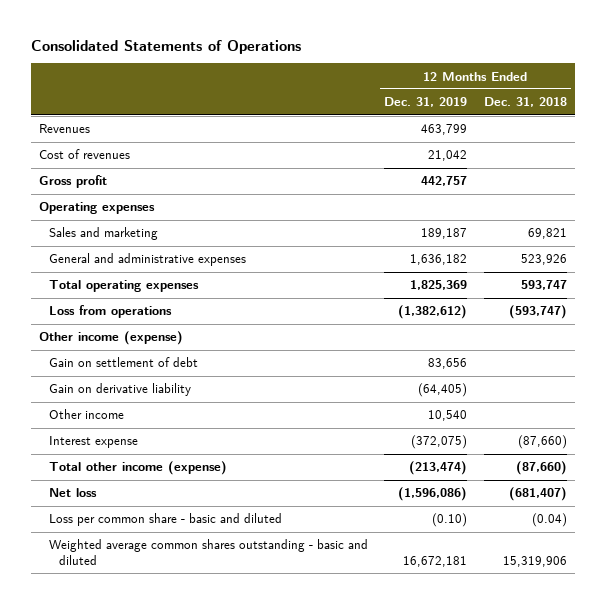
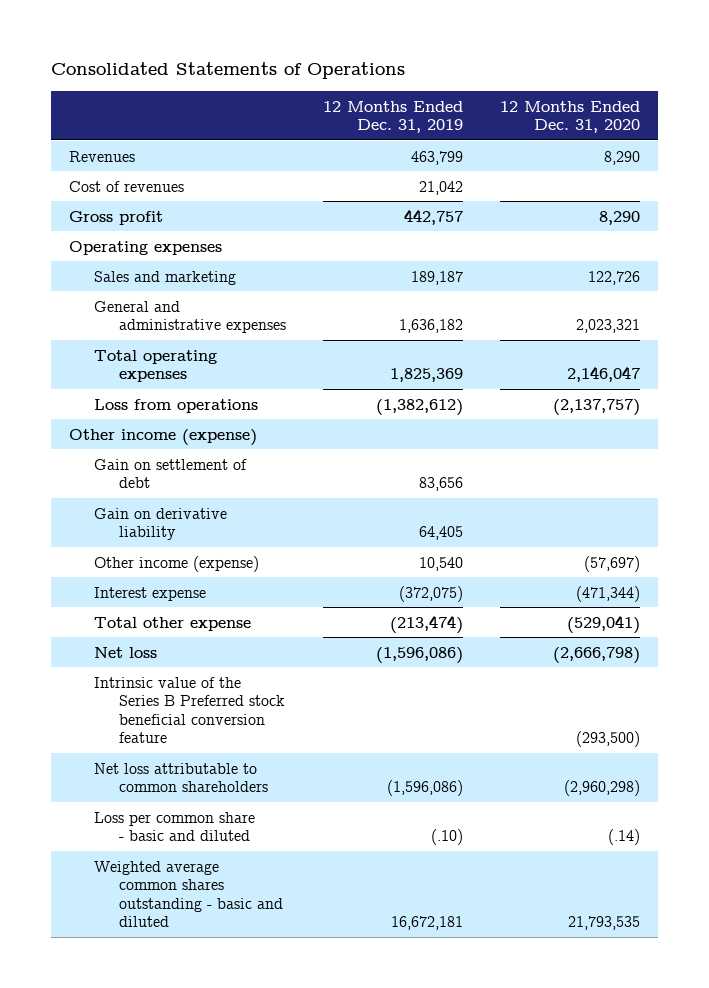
- | 12 Months Ended Dec. 31, 2019 | 12 Months Ended Dec. 31, 2018
+ | 12 Months Ended Dec. 31, 2019 | 12 Months Ended Dec. 31, 2020
- Gain on derivative liability | (64,405) |
- Other income | 10,540 |
+ Gain on derivative liability | 64,405 |
+ Other income (expense) | 10,540 | (57,697)
- Total other income (expense) | (213,474) | (87,660)
+ Total other expense | (213,474) | (529,041)
- Loss per common share - basic and diluted | (0.10) | (0.04)
+ Intrinsic value of the Series B Preferred stock beneficial conversion feature | | (293,500)
+ Net loss attributable to common shareholders | (1,596,086) | (2,960,298)
+ Loss per common share - basic and diluted | (.10) | (.14)

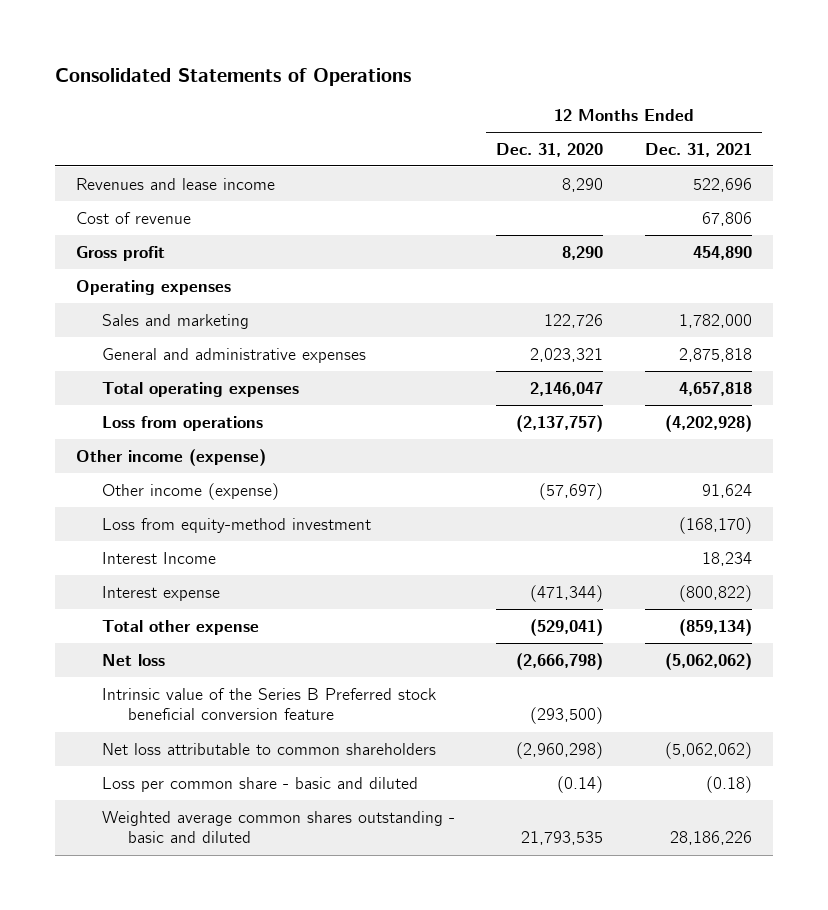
- | 12 Months Ended Dec. 31, 2019 | 12 Months Ended Dec. 31, 2020
+ | 12 Months Ended Dec. 31, 2020 | 12 Months Ended Dec. 31, 2021
- Revenues | 463,799 | 8,290
- Cost of revenues | 21,042 |
+ Revenues and lease income | 8,290 | 522,696
+ Cost of revenue | | 67,806
- Gain on settlement of debt | 83,656 |
- Gain on derivative liability | 64,405 |
+ Loss from equity-method investment | | (168,170)
+ Interest Income | | 18,234
- Loss per common share - basic and diluted | (.10) | (.14)
+ Loss per common share - basic and diluted | (0.14) | (0.18)

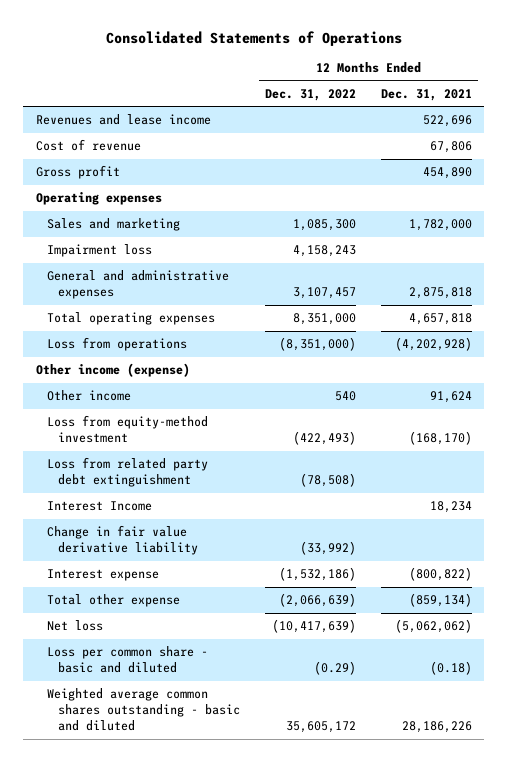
- | 12 Months Ended Dec. 31, 2020 | 12 Months Ended Dec. 31, 2021
+ | 12 Months Ended Dec. 31, 2022 | 12 Months Ended Dec. 31, 2021
+ Impairment loss | 4,158,243 |
- Other income (expense) | (57,697) | 91,624
+ Other income | 540 | 91,624
+ Loss from related party debt extinguishment | (78,508) |
+ Change in fair value derivative liability | (33,992) |
- Intrinsic value of the Series B Preferred stock beneficial conversion feature | (293,500) |
- Net loss attributable to common shareholders | (2,960,298) | (5,062,062)

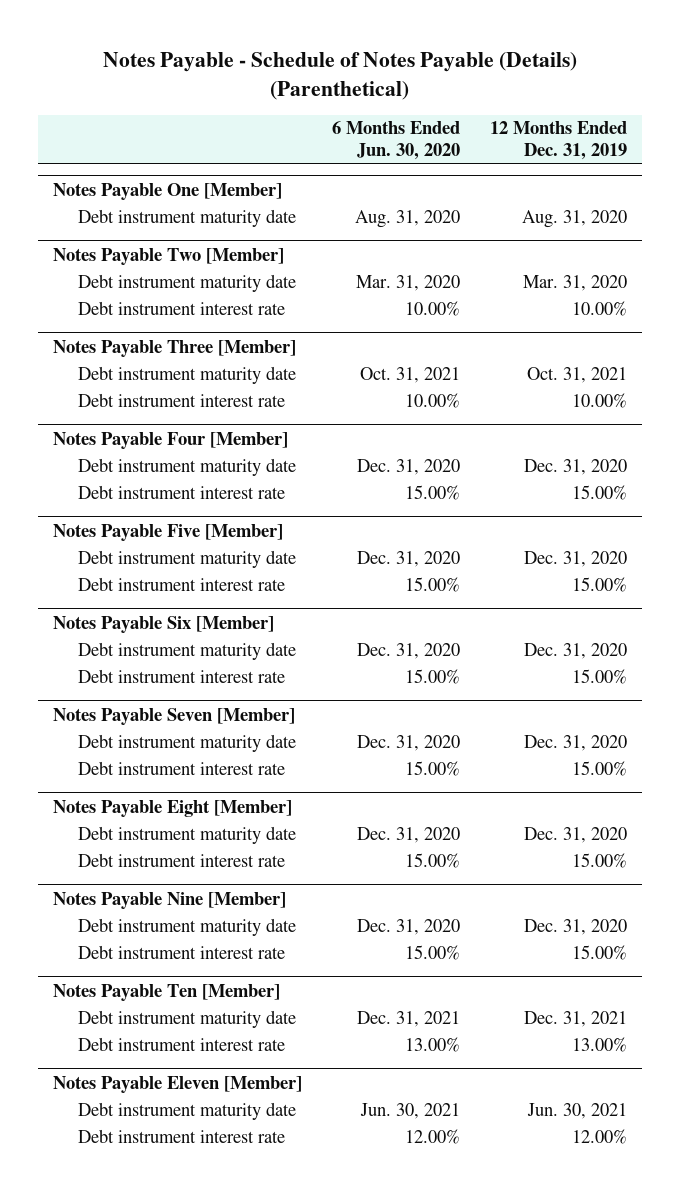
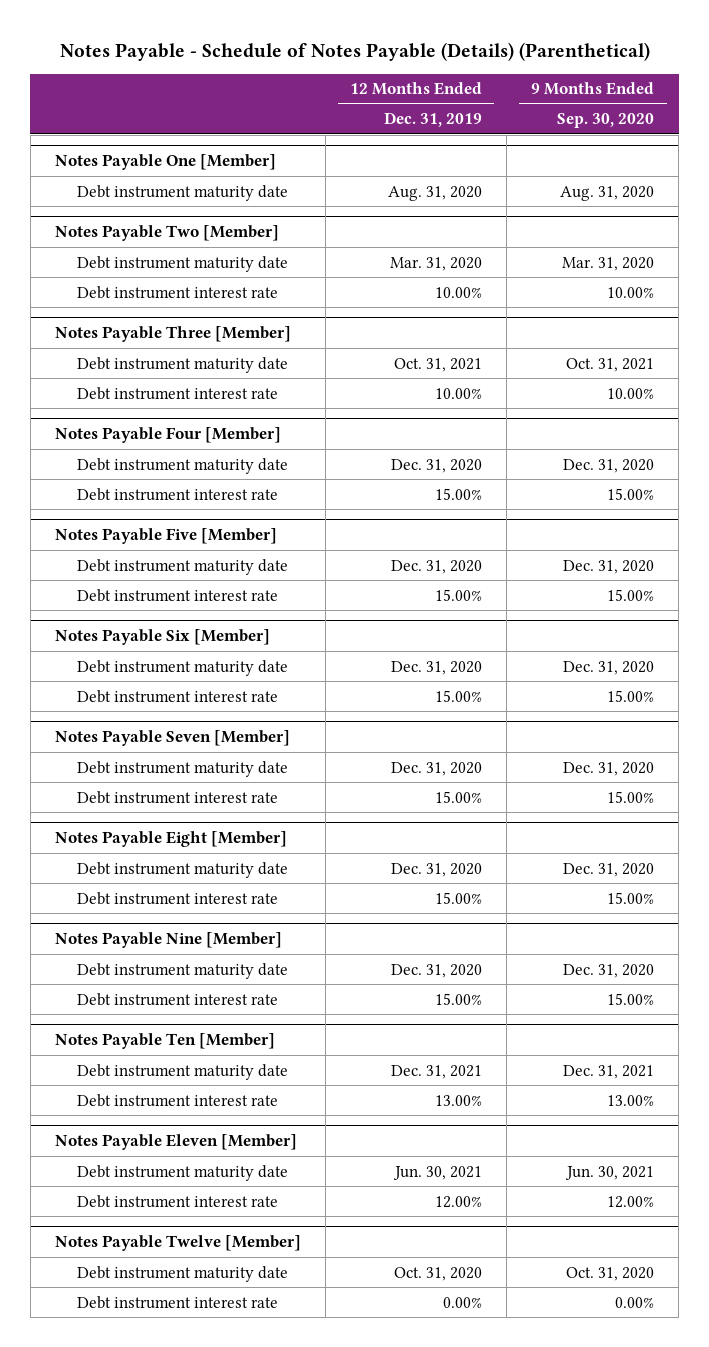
- | 6 Months Ended Jun. 30, 2020 | 12 Months Ended Dec. 31, 2019
+ | 12 Months Ended Dec. 31, 2019 | 9 Months Ended Sep. 30, 2020
+ Notes Payable Twelve [Member]
+ Debt instrument maturity date | Oct. 31, 2020 | Oct. 31, 2020
+ Debt instrument interest rate | 0.00% | 0.00%

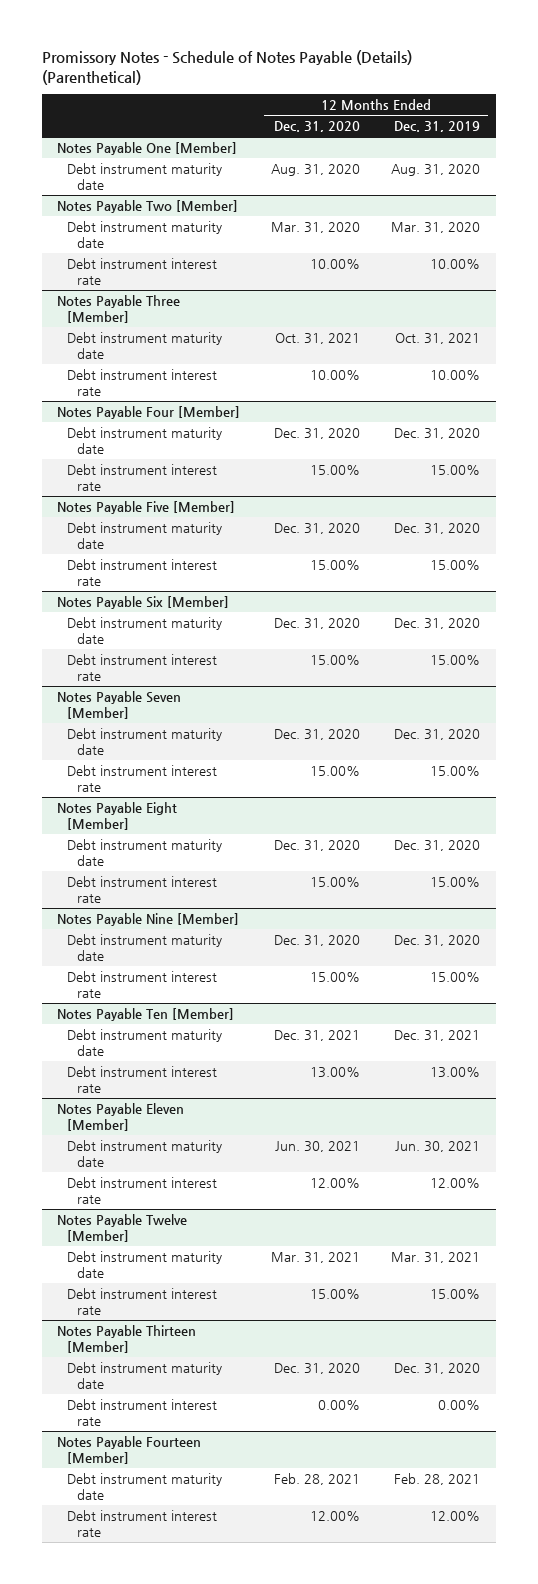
- Notes Payable - Schedule of Notes Payable (Details) (Parenthetical)
+ Promissory Notes - Schedule of Notes Payable (Details) (Parenthetical)
- | 12 Months Ended Dec. 31, 2019 | 9 Months Ended Sep. 30, 2020
+ | 12 Months Ended Dec. 31, 2020 | 12 Months Ended Dec. 31, 2019
@ Notes Payable Twelve [Member]
- Debt instrument maturity date | Oct. 31, 2020 | Oct. 31, 2020
+ Debt instrument maturity date | Mar. 31, 2021 | Mar. 31, 2021
+ Debt instrument interest rate | 15.00% | 15.00%
+ Notes Payable Thirteen [Member]
+ Debt instrument maturity date | Dec. 31, 2020 | Dec. 31, 2020
+ Notes Payable Fourteen [Member]
+ Debt instrument maturity date | Feb. 28, 2021 | Feb. 28, 2021
+ Debt instrument interest rate | 12.00% | 12.00%

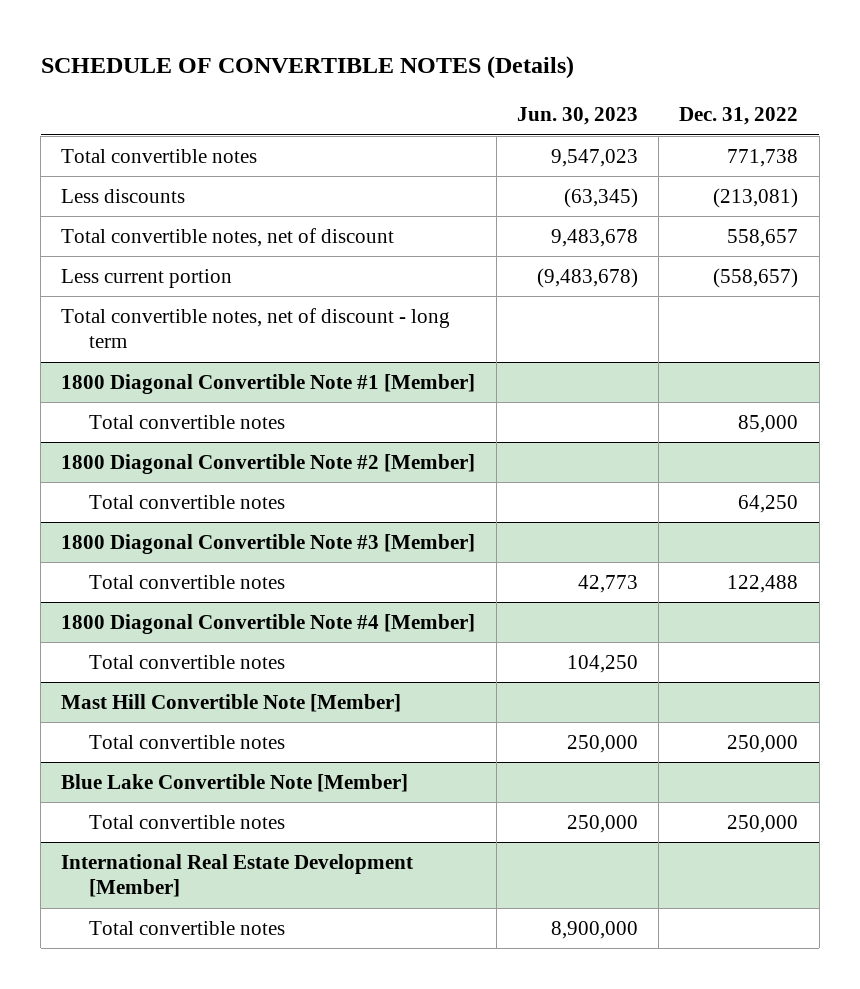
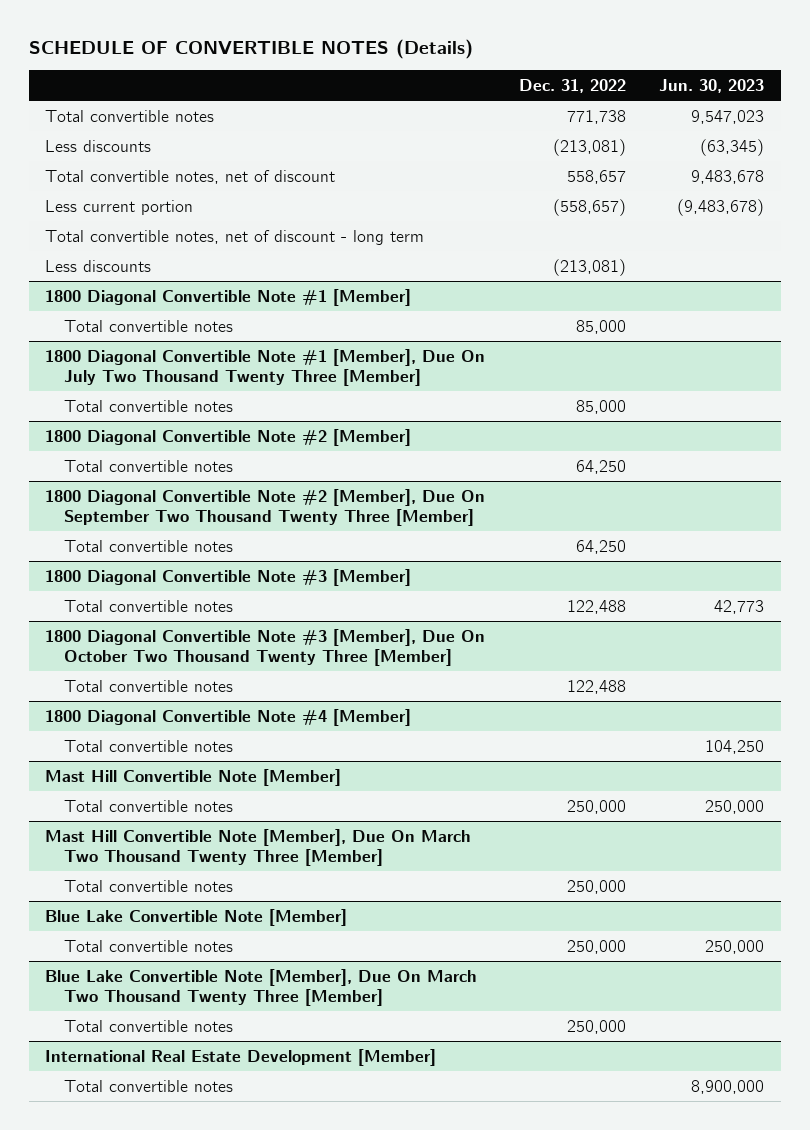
- | Jun. 30, 2023 | Dec. 31, 2022
+ | Dec. 31, 2022 | Jun. 30, 2023
+ Less discounts | (213,081) |
+ 1800 Diagonal Convertible Note #1 [Member], Due On July Two Thousand Twenty Three [Member]
+ Total convertible notes | 85,000 |
+ 1800 Diagonal Convertible Note #2 [Member], Due On September Two Thousand Twenty Three [Member]
+ Total convertible notes | 64,250 |
+ 1800 Diagonal Convertible Note #3 [Member], Due On October Two Thousand Twenty Three [Member]
+ Total convertible notes | 122,488 |
+ Mast Hill Convertible Note [Member], Due On March Two Thousand Twenty Three [Member]
+ Total convertible notes | 250,000 |
+ Blue Lake Convertible Note [Member], Due On March Two Thousand Twenty Three [Member]
+ Total convertible notes | 250,000 |

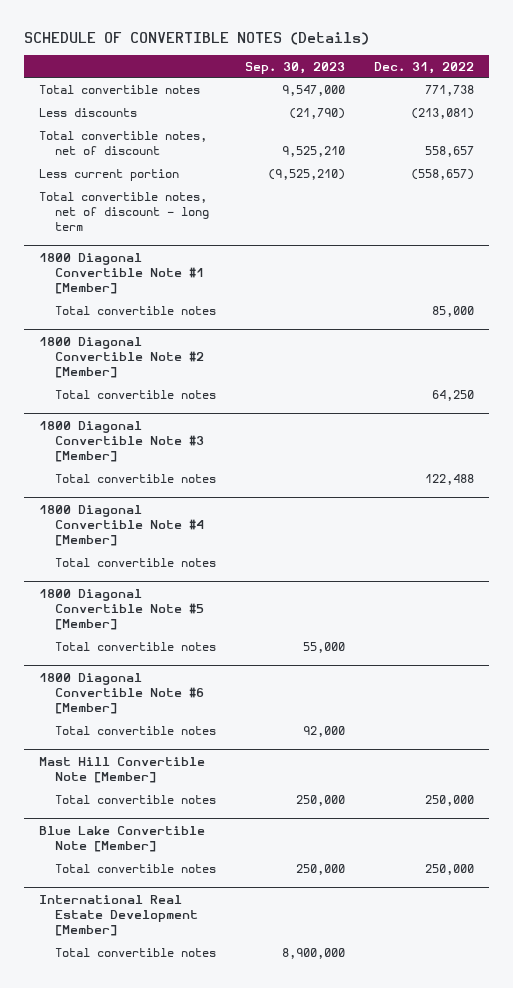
- | Dec. 31, 2022 | Jun. 30, 2023
+ | Sep. 30, 2023 | Dec. 31, 2022
- Less discounts | (213,081) |
- 1800 Diagonal Convertible Note #1 [Member], Due On July Two Thousand Twenty Three [Member]
- Total convertible notes | 85,000 |
- 1800 Diagonal Convertible Note #2 [Member], Due On September Two Thousand Twenty Three [Member]
- Total convertible notes | 64,250 |
- 1800 Diagonal Convertible Note #3 [Member], Due On October Two Thousand Twenty Three [Member]
- Total convertible notes | 122,488 |
+ 1800 Diagonal Convertible Note #5 [Member]
+ Total convertible notes | 55,000 |
+ 1800 Diagonal Convertible Note #6 [Member]
+ Total convertible notes | 92,000 |
- Mast Hill Convertible Note [Member], Due On March Two Thousand Twenty Three [Member]
- Total convertible notes | 250,000 |
- Blue Lake Convertible Note [Member], Due On March Two Thousand Twenty Three [Member]
- Total convertible notes | 250,000 |

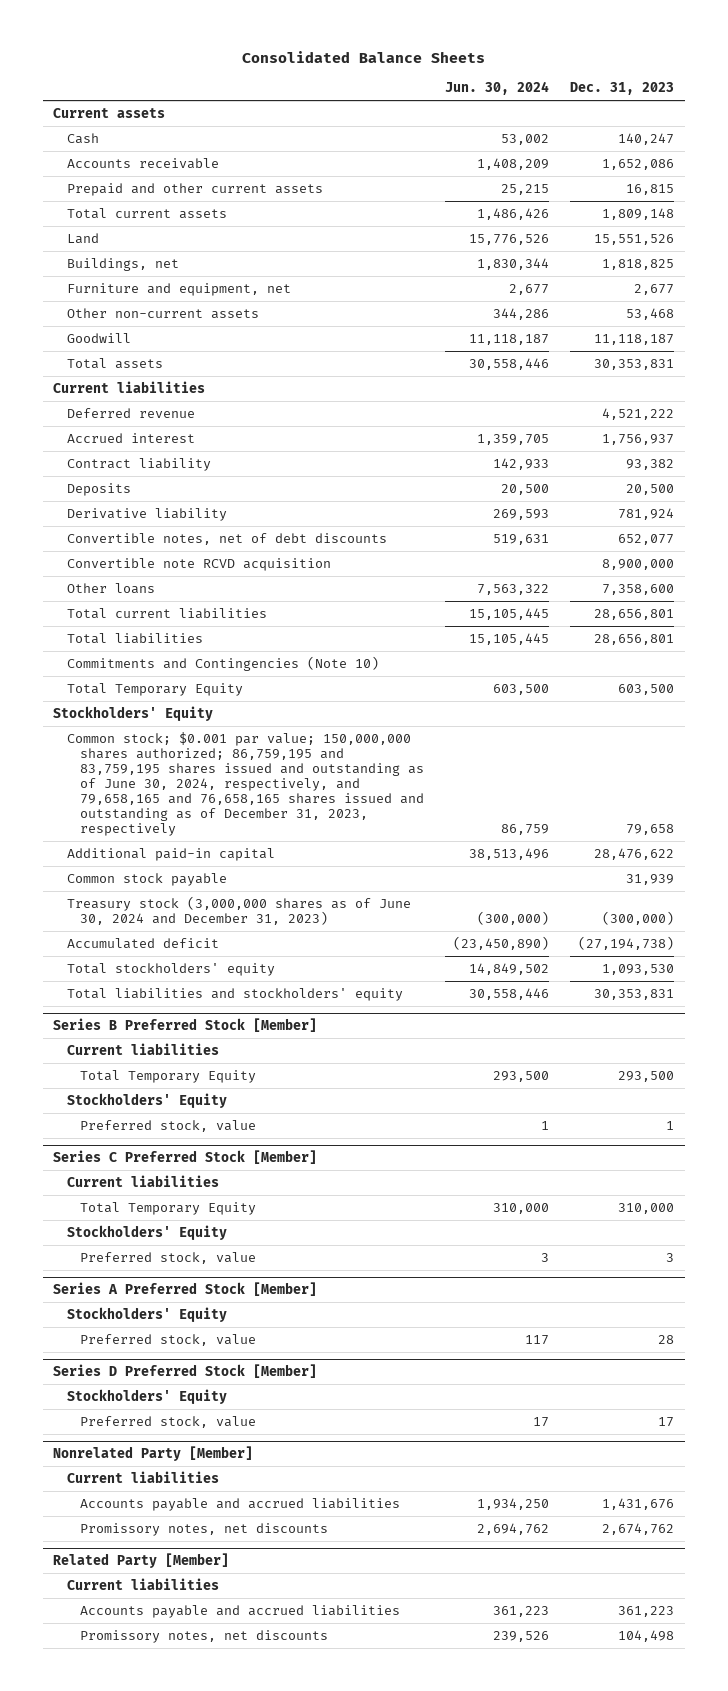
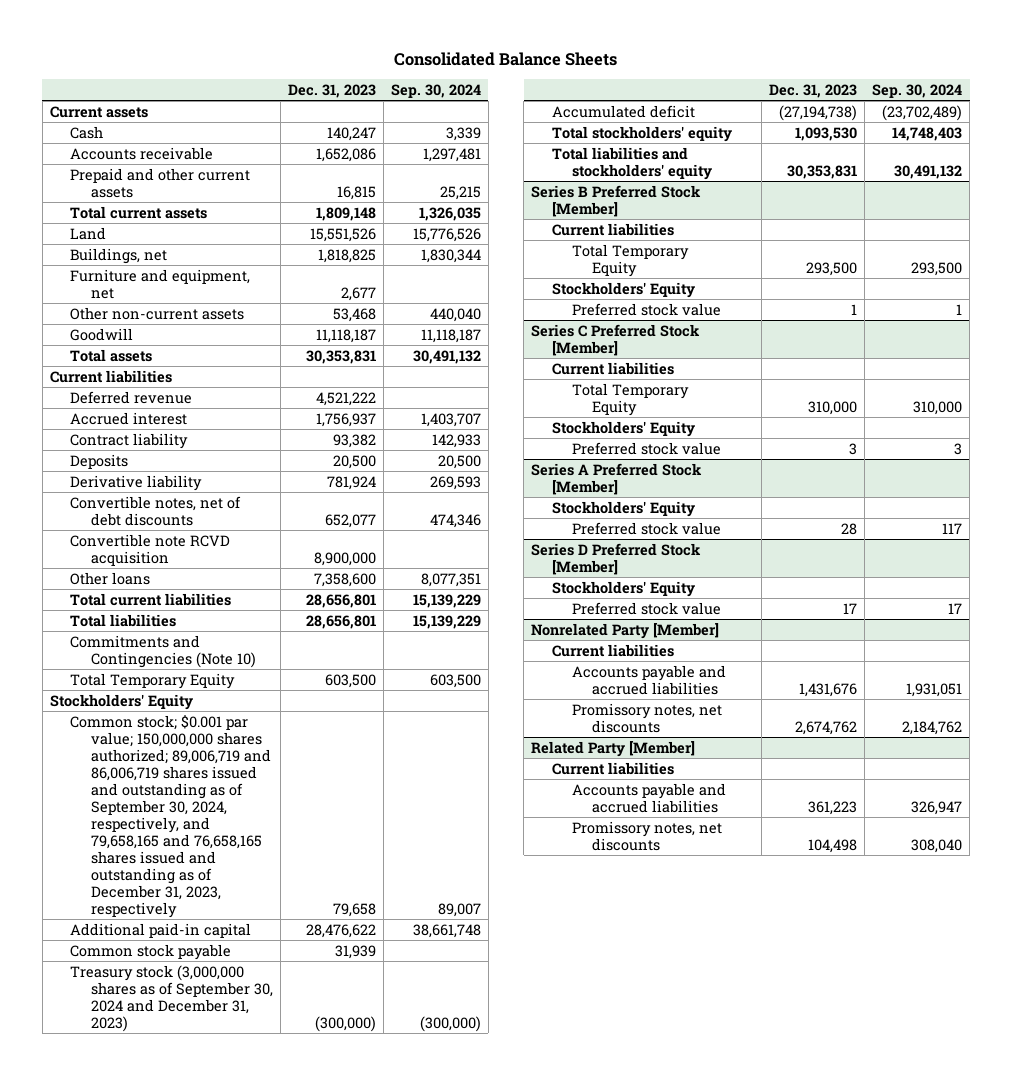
- | Jun. 30, 2024 | Dec. 31, 2023
+ | Dec. 31, 2023 | Sep. 30, 2024
- Common stock; $0.001 par value; 150,000,000 shares authorized; 86,759,195 and 83,759,195 shares issued and outstanding as of June 30, 2024, respectively, and 79,658,165 and 76,658,165 shares issued and outstanding as of December 31, 2023, respectively | 86,759 | 79,658
+ Common stock; $0.001 par value; 150,000,000 shares authorized; 89,006,719 and 86,006,719 shares issued and outstanding as of September 30, 2024, respectively, and 79,658,165 and 76,658,165 shares issued and outstanding as of December 31, 2023, respectively | 79,658 | 89,007
- Treasury stock (3,000,000 shares as of June 30, 2024 and December 31, 2023) | (300,000) | (300,000)
+ Treasury stock (3,000,000 shares as of September 30, 2024 and December 31, 2023) | (300,000) | (300,000)
@ Series B Preferred Stock [Member]
- Preferred stock, value | 1 | 1
+ Preferred stock value | 1 | 1
@ Series C Preferred Stock [Member]
- Preferred stock, value | 3 | 3
+ Preferred stock value | 3 | 3
@ Series A Preferred Stock [Member]
- Preferred stock, value | 117 | 28
+ Preferred stock value | 28 | 117
@ Series D Preferred Stock [Member]
- Preferred stock, value | 17 | 17
+ Preferred stock value | 17 | 17

